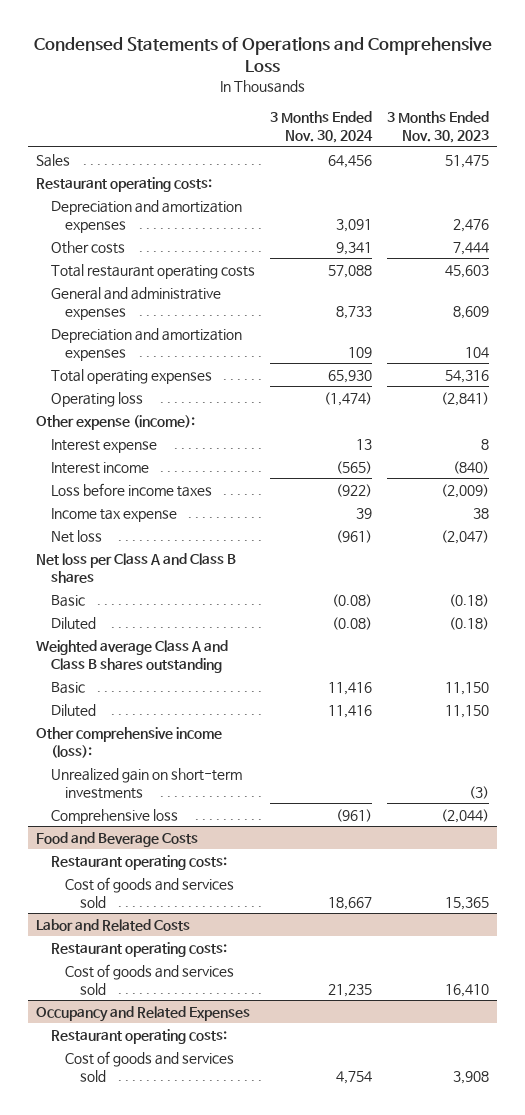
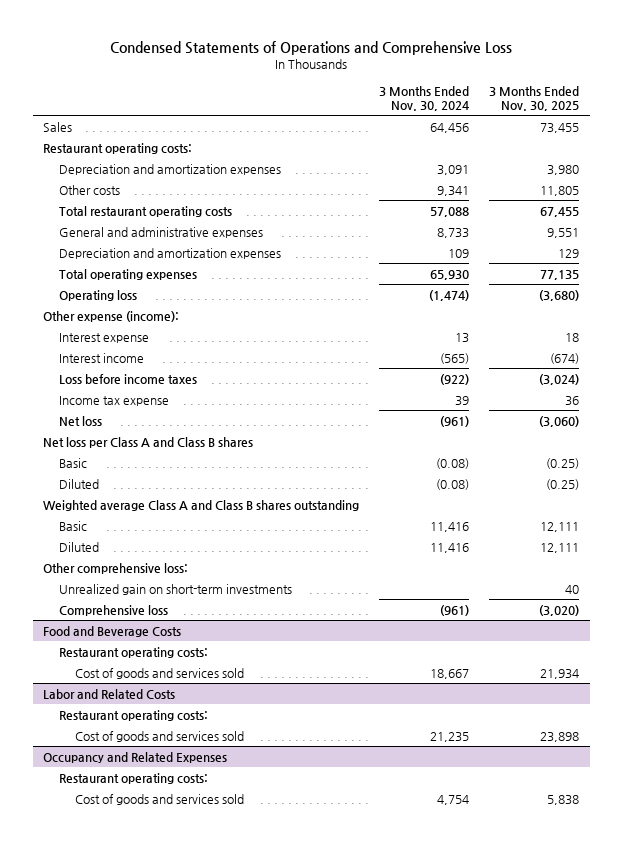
- | 3 Months Ended Nov. 30, 2024 | 3 Months Ended Nov. 30, 2023
+ | 3 Months Ended Nov. 30, 2024 | 3 Months Ended Nov. 30, 2025
- Other comprehensive income (loss):
+ Other comprehensive loss:

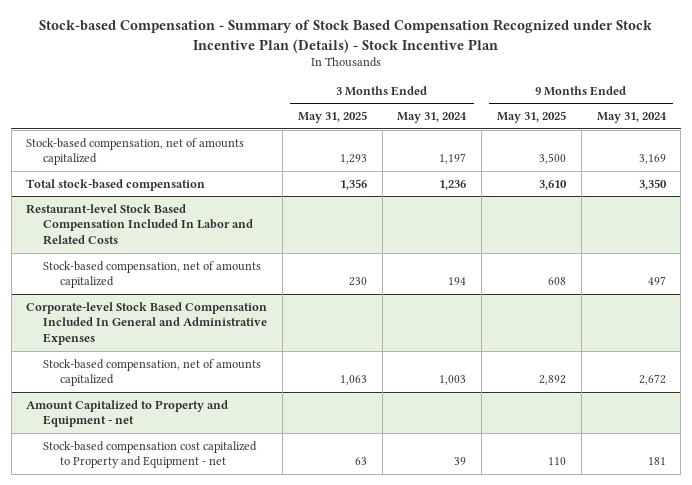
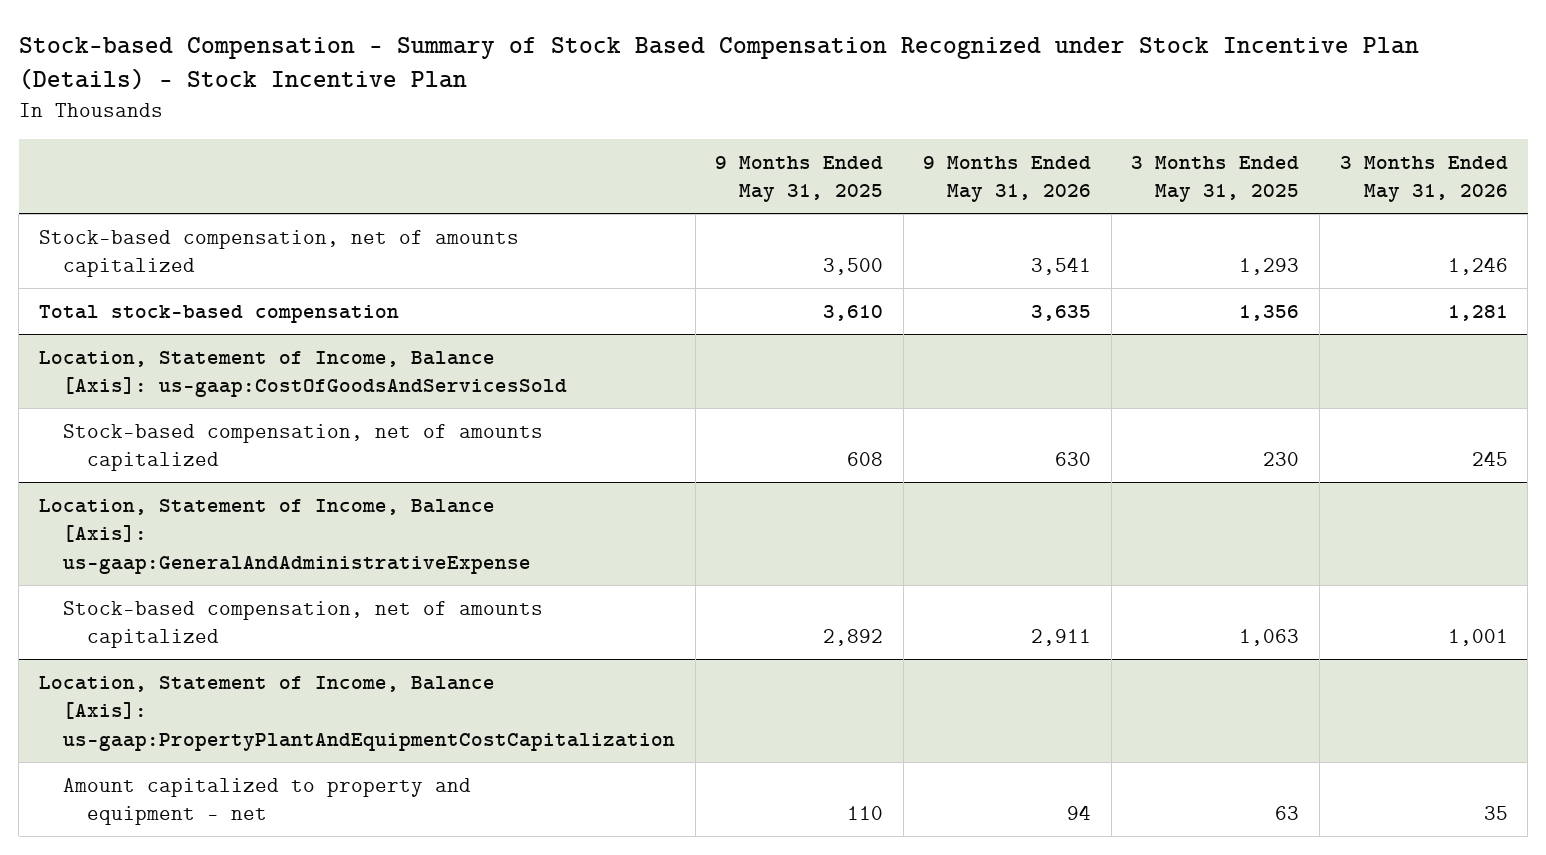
- | 3 Months Ended May 31, 2025 | 3 Months Ended May 31, 2024 | 9 Months Ended May 31, 2025 | 9 Months Ended May 31, 2024
+ | 9 Months Ended May 31, 2025 | 9 Months Ended May 31, 2026 | 3 Months Ended May 31, 2025 | 3 Months Ended May 31, 2026
- Restaurant-level Stock Based Compensation Included In Labor and Related Costs
+ Location, Statement of Income, Balance [Axis]: us-gaap:CostOfGoodsAndServicesSold
- Corporate-level Stock Based Compensation Included In General and Administrative Expenses
+ Location, Statement of Income, Balance [Axis]: us-gaap:GeneralAndAdministrativeExpense
- Amount Capitalized to Property and Equipment - net
- Stock-based compensation cost capitalized to Property and Equipment - net | 63 | 39 | 110 | 181
+ Location, Statement of Income, Balance [Axis]: us-gaap:PropertyPlantAndEquipmentCostCapitalization
+ Amount capitalized to property and equipment - net | 110 | 94 | 63 | 35

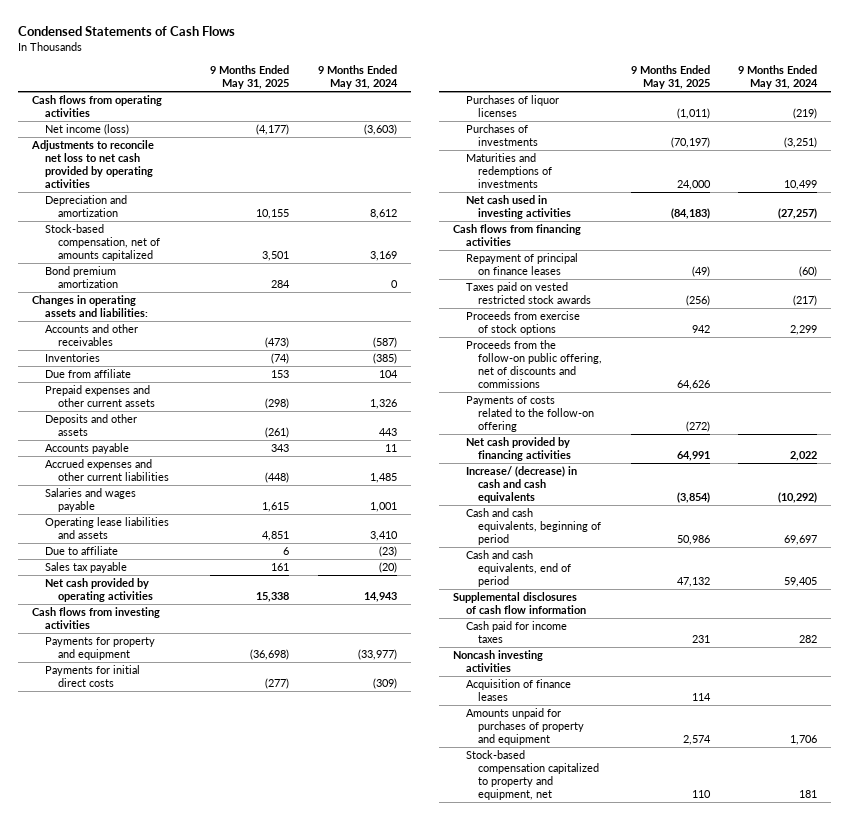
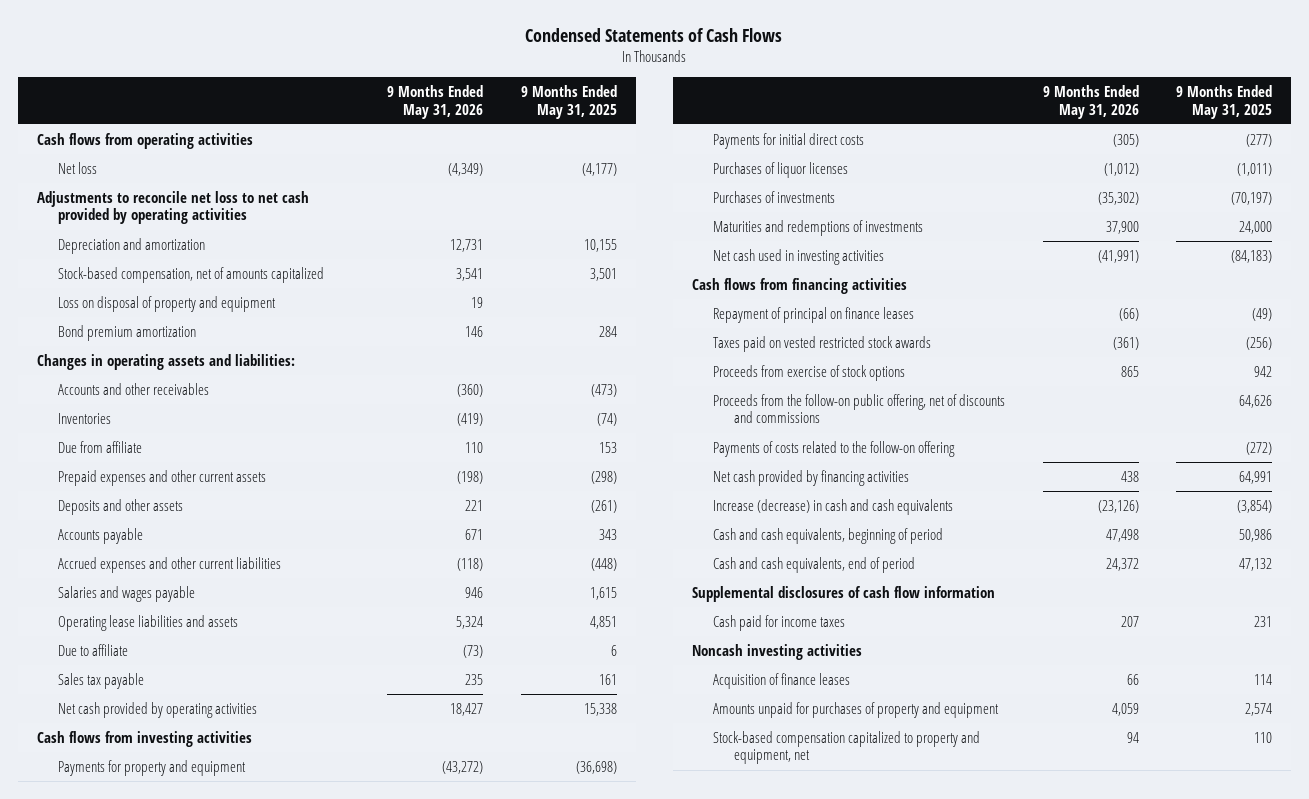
- | 9 Months Ended May 31, 2025 | 9 Months Ended May 31, 2024
+ | 9 Months Ended May 31, 2026 | 9 Months Ended May 31, 2025
- Net income (loss) | (4,177) | (3,603)
+ Net loss | (4,349) | (4,177)
+ Loss on disposal of property and equipment | 19 |
- Increase/ (decrease) in cash and cash equivalents | (3,854) | (10,292)
+ Increase (decrease) in cash and cash equivalents | (23,126) | (3,854)

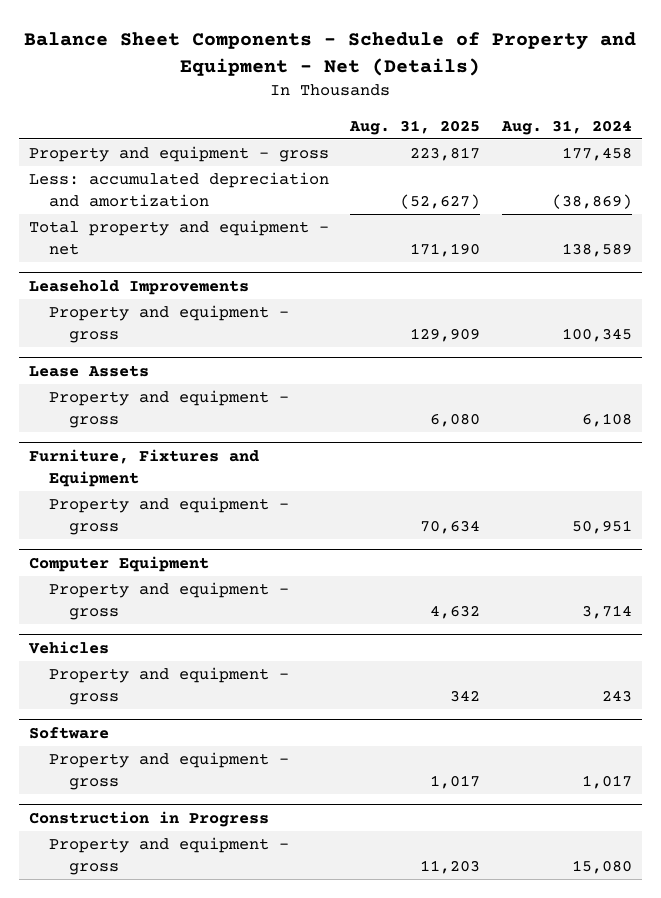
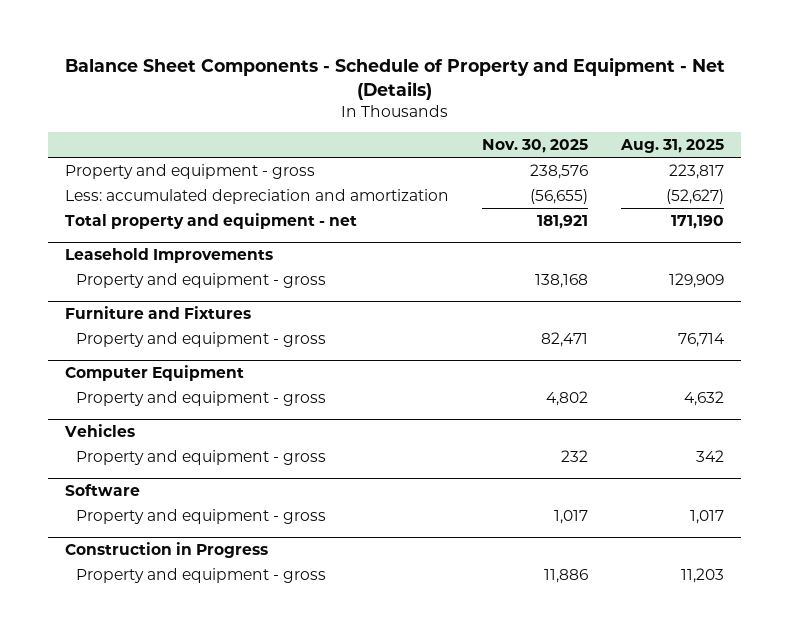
- | Aug. 31, 2025 | Aug. 31, 2024
+ | Nov. 30, 2025 | Aug. 31, 2025
- Lease Assets
- Property and equipment - gross | 6,080 | 6,108
- Furniture, Fixtures and Equipment
- Property and equipment - gross | 70,634 | 50,951
+ Furniture and Fixtures
+ Property and equipment - gross | 82,471 | 76,714

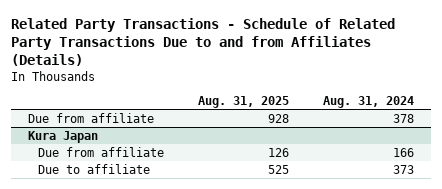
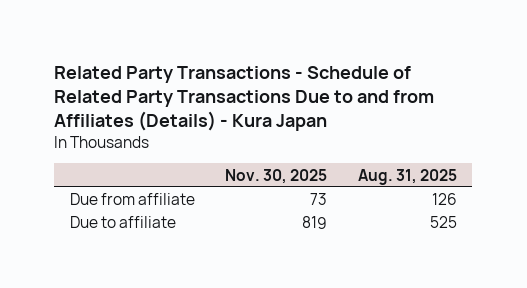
- Related Party Transactions - Schedule of Related Party Transactions Due to and from Affiliates (Details)
+ Related Party Transactions - Schedule of Related Party Transactions Due to and from Affiliates (Details) - Kura Japan
- | Aug. 31, 2025 | Aug. 31, 2024
+ | Nov. 30, 2025 | Aug. 31, 2025
- Due from affiliate | 928 | 378
- Kura Japan

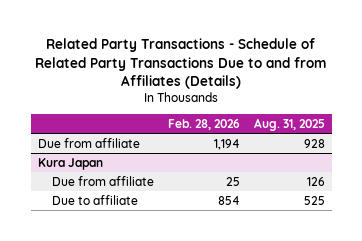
- Related Party Transactions - Schedule of Related Party Transactions Due to and from Affiliates (Details) - Kura Japan
+ Related Party Transactions - Schedule of Related Party Transactions Due to and from Affiliates (Details)
- | Nov. 30, 2025 | Aug. 31, 2025
+ | Feb. 28, 2026 | Aug. 31, 2025
+ Due from affiliate | 1,194 | 928
+ Kura Japan

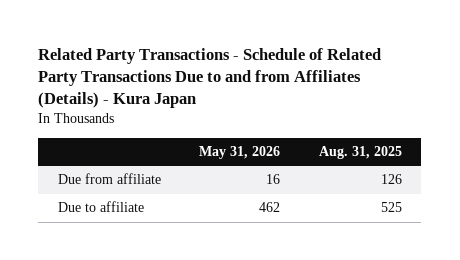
- Related Party Transactions - Schedule of Related Party Transactions Due to and from Affiliates (Details)
+ Related Party Transactions - Schedule of Related Party Transactions Due to and from Affiliates (Details) - Kura Japan
- | Feb. 28, 2026 | Aug. 31, 2025
+ | May 31, 2026 | Aug. 31, 2025
- Due from affiliate | 1,194 | 928
- Kura Japan

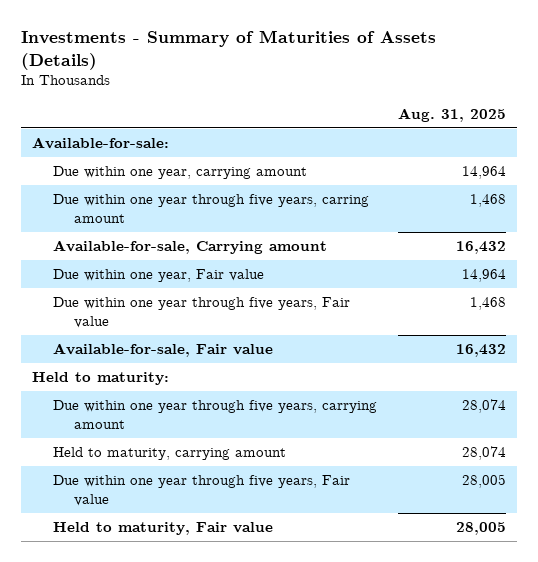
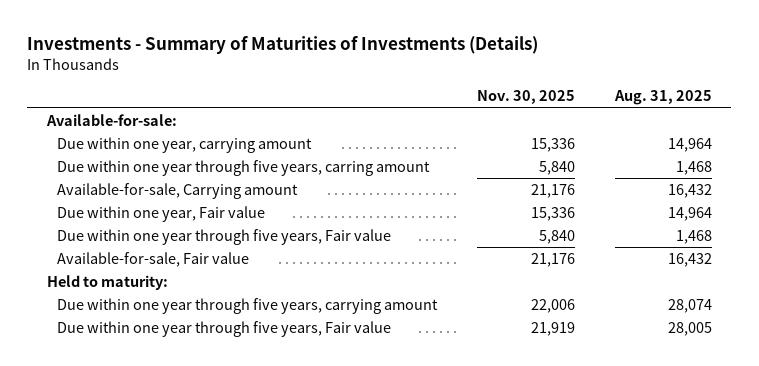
- Investments - Summary of Maturities of Assets (Details)
+ Investments - Summary of Maturities of Investments (Details)
- | Aug. 31, 2025
+ | Nov. 30, 2025 | Aug. 31, 2025
- Held to maturity, carrying amount | 28,074
- Held to maturity, Fair value | 28,005

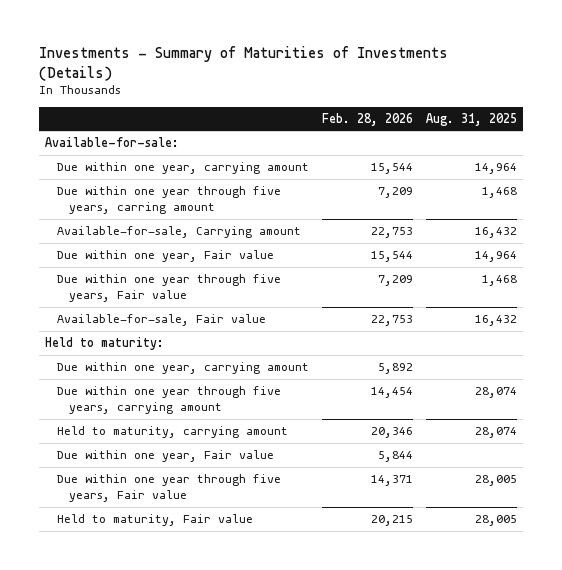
- | Nov. 30, 2025 | Aug. 31, 2025
+ | Feb. 28, 2026 | Aug. 31, 2025
+ Due within one year, carrying amount | 5,892 |
+ Held to maturity, carrying amount | 20,346 | 28,074
+ Due within one year, Fair value | 5,844 |
+ Held to maturity, Fair value | 20,215 | 28,005

